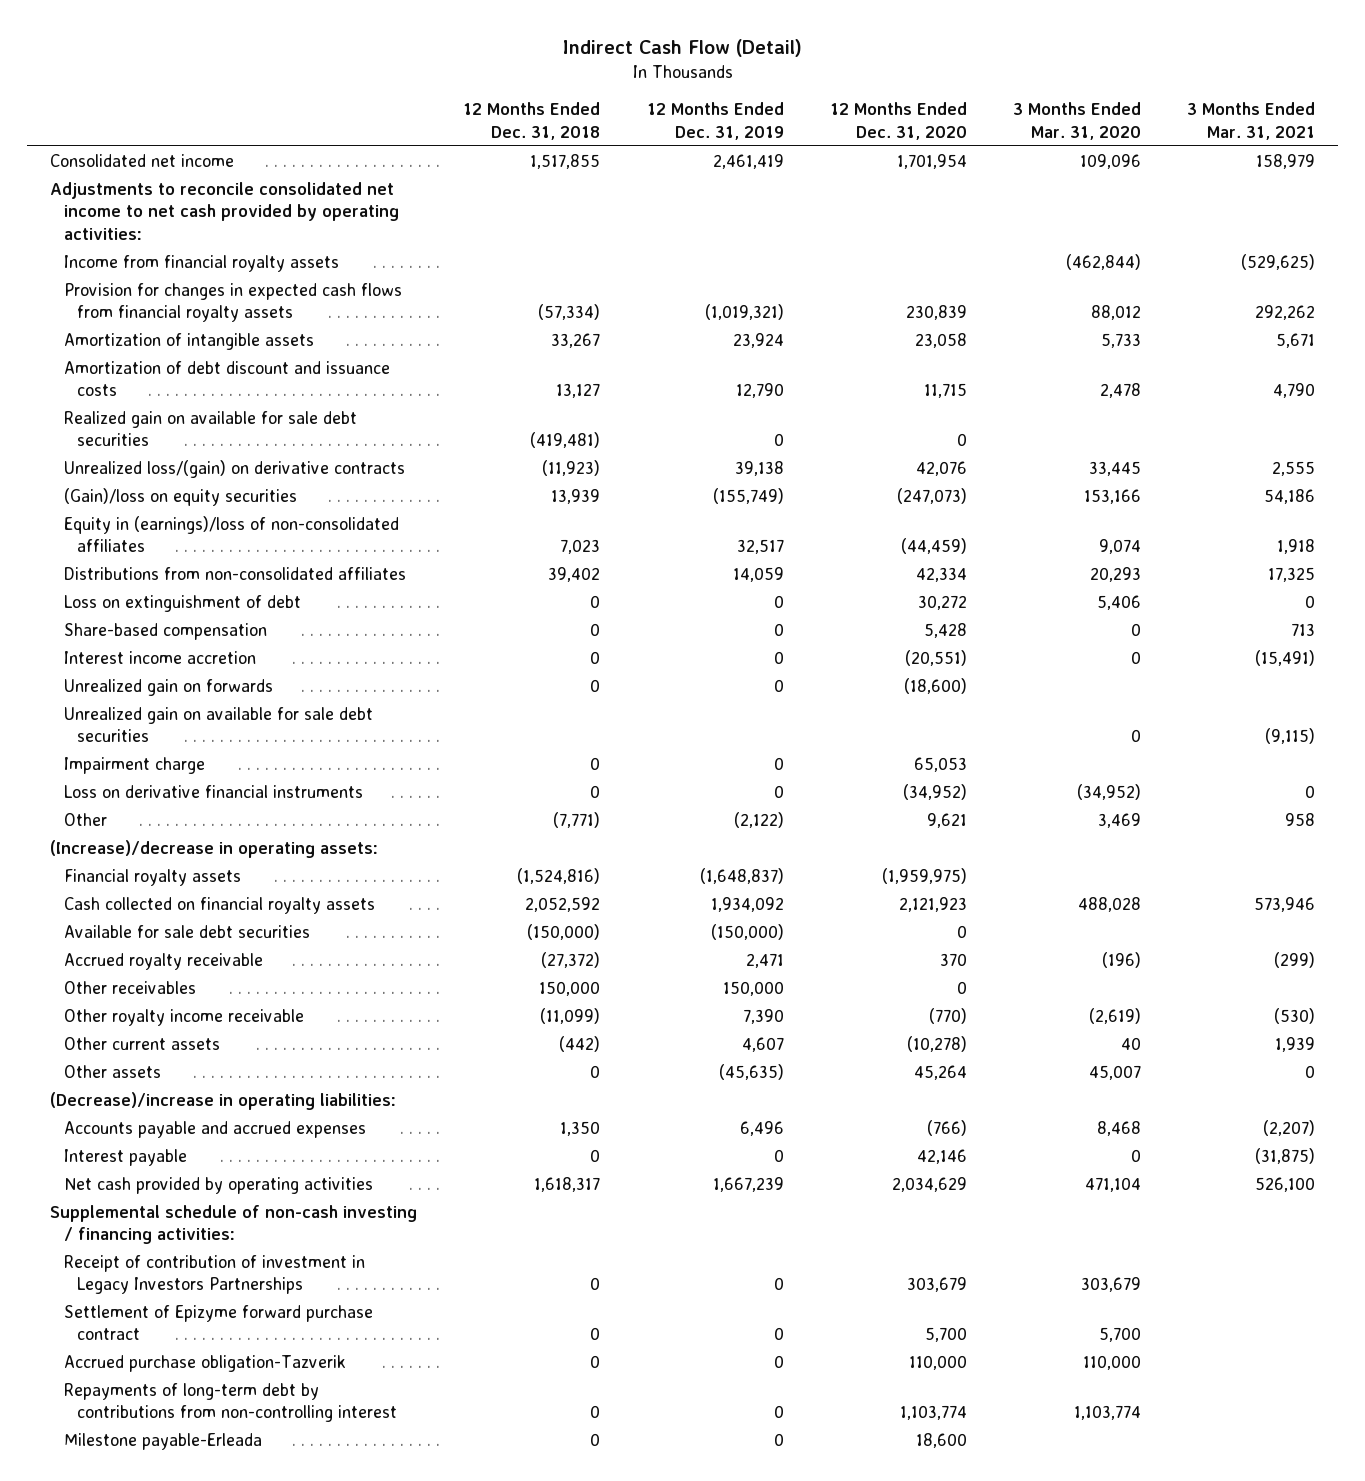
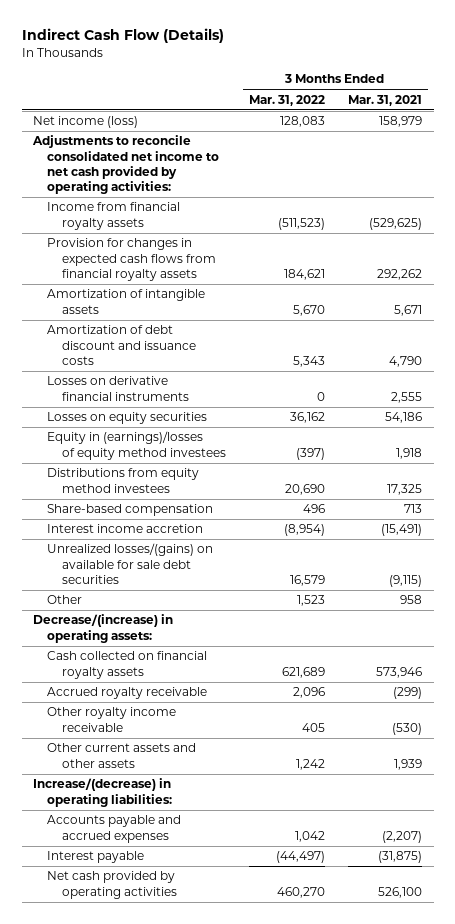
- Indirect Cash Flow (Detail)
+ Indirect Cash Flow (Details)
- | 12 Months Ended Dec. 31, 2018 | 12 Months Ended Dec. 31, 2019 | 12 Months Ended Dec. 31, 2020 | 3 Months Ended Mar. 31, 2020 | 3 Months Ended Mar. 31, 2021
+ | 3 Months Ended Mar. 31, 2022 | 3 Months Ended Mar. 31, 2021
- Consolidated net income | 1,517,855 | 2,461,419 | 1,701,954 | 109,096 | 158,979
+ Net income (loss) | 128,083 | 158,979
- Realized gain on available for sale debt securities | (419,481) | 0 | 0 | |
- Unrealized loss/(gain) on derivative contracts | (11,923) | 39,138 | 42,076 | 33,445 | 2,555
- (Gain)/loss on equity securities | 13,939 | (155,749) | (247,073) | 153,166 | 54,186
- Equity in (earnings)/loss of non-consolidated affiliates | 7,023 | 32,517 | (44,459) | 9,074 | 1,918
- Distributions from non-consolidated affiliates | 39,402 | 14,059 | 42,334 | 20,293 | 17,325
- Loss on extinguishment of debt | 0 | 0 | 30,272 | 5,406 | 0
+ Losses on derivative financial instruments | 0 | 2,555
+ Losses on equity securities | 36,162 | 54,186
+ Equity in (earnings)/losses of equity method investees | (397) | 1,918
+ Distributions from equity method investees | 20,690 | 17,325
- Unrealized gain on forwards | 0 | 0 | (18,600) | |
- Unrealized gain on available for sale debt securities | | | | 0 | (9,115)
- Impairment charge | 0 | 0 | 65,053 | |
- Loss on derivative financial instruments | 0 | 0 | (34,952) | (34,952) | 0
+ Unrealized losses/(gains) on available for sale debt securities | 16,579 | (9,115)
- (Increase)/decrease in operating assets:
- Financial royalty assets | (1,524,816) | (1,648,837) | (1,959,975) | |
+ Decrease/(increase) in operating assets:
- Available for sale debt securities | (150,000) | (150,000) | 0 | |
- Other receivables | 150,000 | 150,000 | 0 | |
- Other current assets | (442) | 4,607 | (10,278) | 40 | 1,939
- Other assets | 0 | (45,635) | 45,264 | 45,007 | 0
- (Decrease)/increase in operating liabilities:
+ Other current assets and other assets | 1,242 | 1,939
+ Increase/(decrease) in operating liabilities:
- Supplemental schedule of non-cash investing / financing activities:
- Receipt of contribution of investment in Legacy Investors Partnerships | 0 | 0 | 303,679 | 303,679 |
- Settlement of Epizyme forward purchase contract | 0 | 0 | 5,700 | 5,700 |
- Accrued purchase obligation-Tazverik | 0 | 0 | 110,000 | 110,000 |
- Repayments of long-term debt by contributions from non-controlling interest | 0 | 0 | 1,103,774 | 1,103,774 |
- Milestone payable-Erleada | 0 | 0 | 18,600 | |

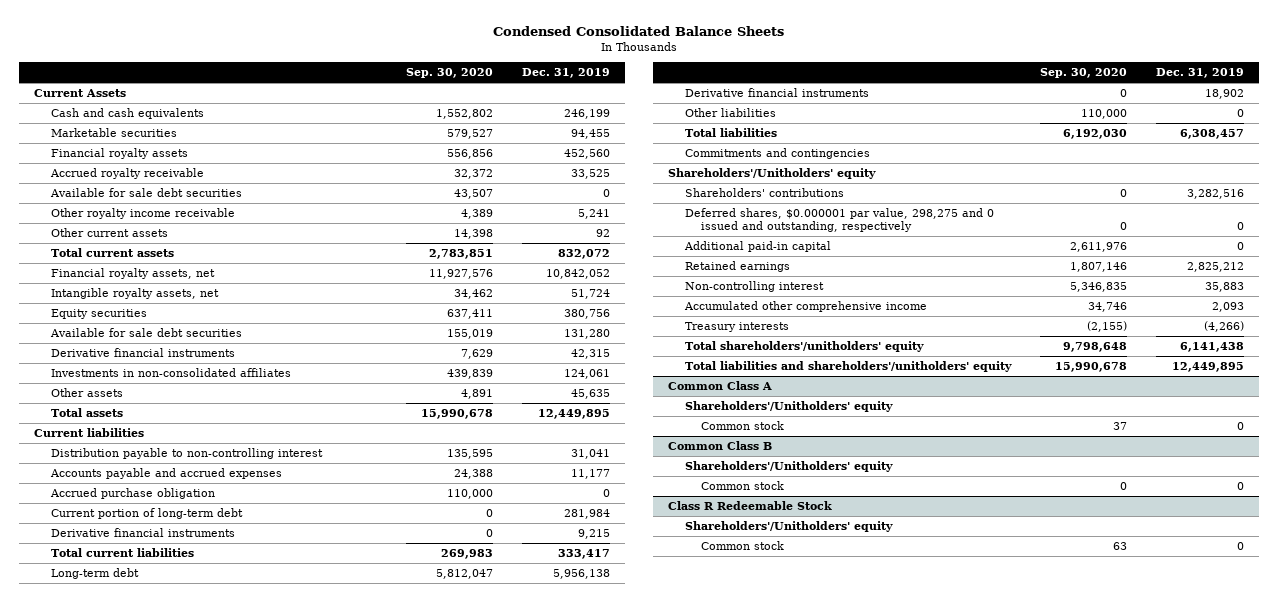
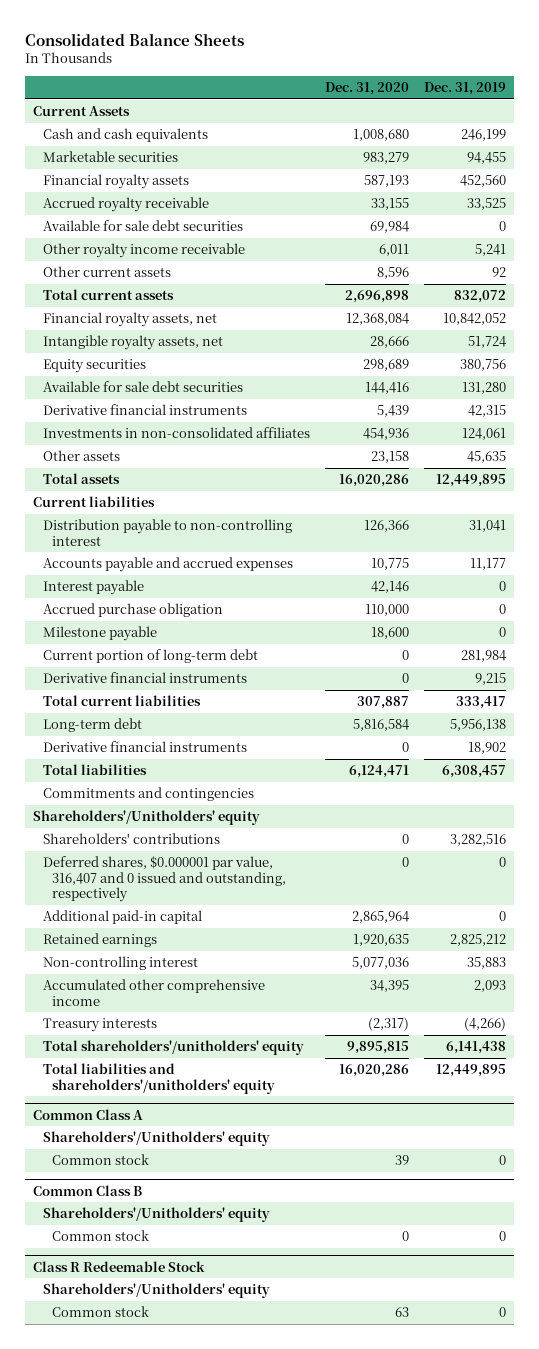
- Condensed Consolidated Balance Sheets
+ Consolidated Balance Sheets
- | Sep. 30, 2020 | Dec. 31, 2019
+ | Dec. 31, 2020 | Dec. 31, 2019
+ Interest payable | 42,146 | 0
+ Milestone payable | 18,600 | 0
- Other liabilities | 110,000 | 0
- Deferred shares, $0.000001 par value, 298,275 and 0 issued and outstanding, respectively | 0 | 0
+ Deferred shares, $0.000001 par value, 316,407 and 0 issued and outstanding, respectively | 0 | 0

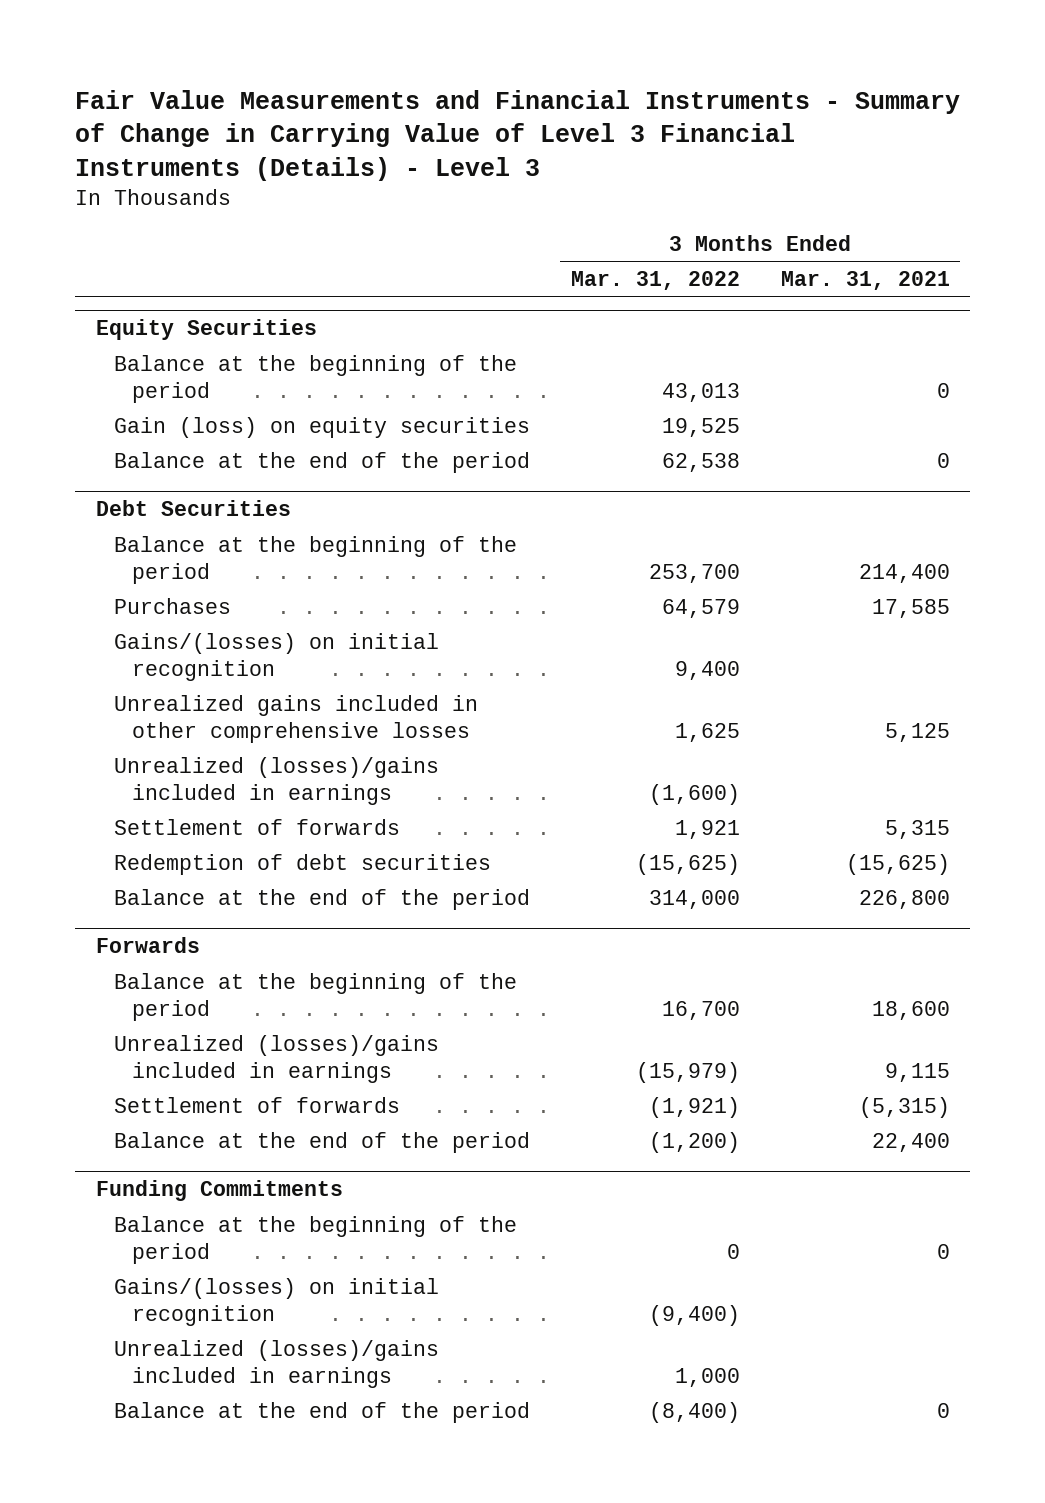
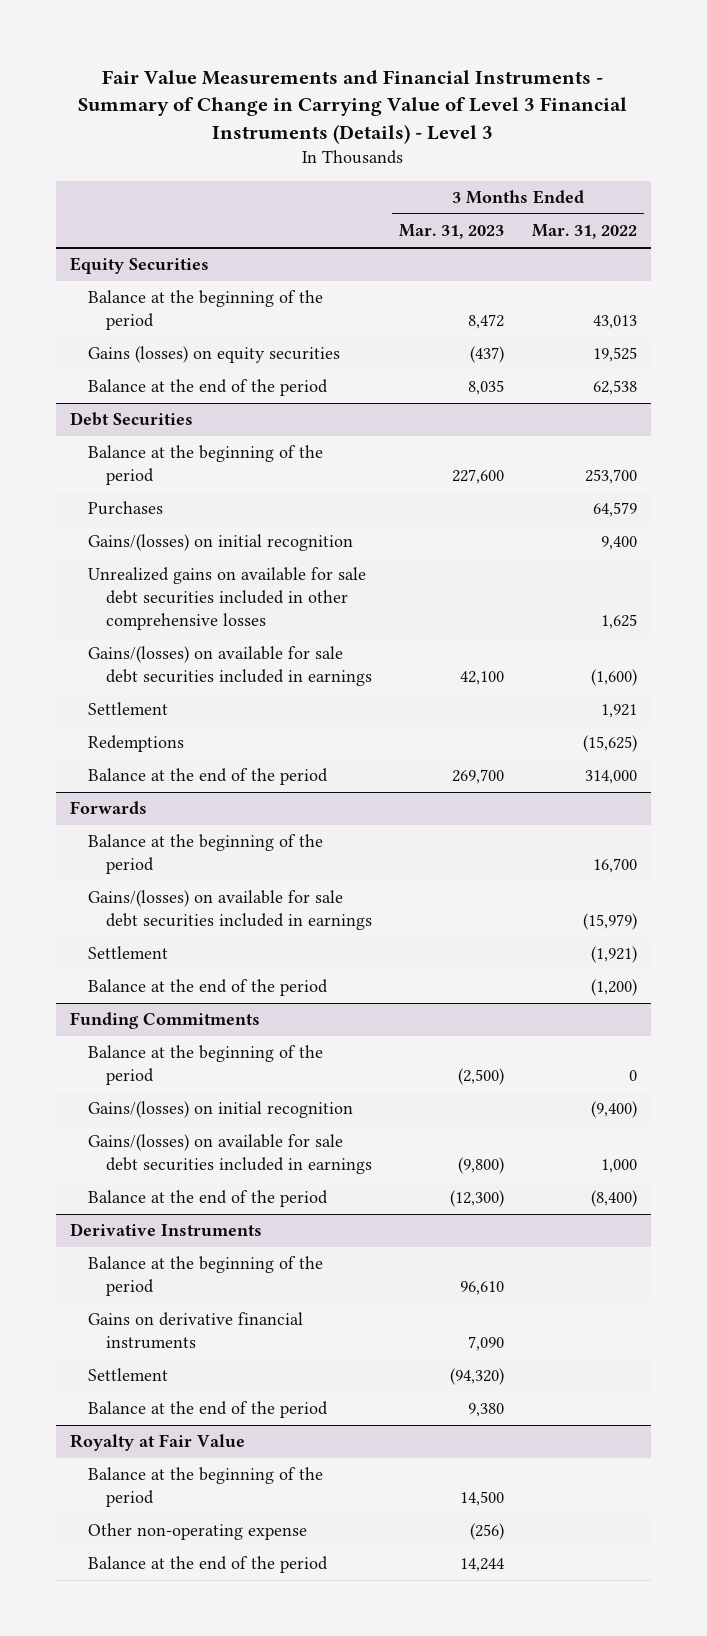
- | 3 Months Ended Mar. 31, 2022 | 3 Months Ended Mar. 31, 2021
+ | 3 Months Ended Mar. 31, 2023 | 3 Months Ended Mar. 31, 2022
@ Equity Securities
- Gain (loss) on equity securities | 19,525 |
+ Gains (losses) on equity securities | (437) | 19,525
@ Debt Securities
- Unrealized gains included in other comprehensive losses | 1,625 | 5,125
- Unrealized (losses)/gains included in earnings | (1,600) |
- Settlement of forwards | 1,921 | 5,315
- Redemption of debt securities | (15,625) | (15,625)
+ Unrealized gains on available for sale debt securities included in other comprehensive losses | | 1,625
+ Gains/(losses) on available for sale debt securities included in earnings | 42,100 | (1,600)
+ Settlement | | 1,921
+ Redemptions | | (15,625)
@ Forwards
- Unrealized (losses)/gains included in earnings | (15,979) | 9,115
- Settlement of forwards | (1,921) | (5,315)
+ Gains/(losses) on available for sale debt securities included in earnings | | (15,979)
+ Settlement | | (1,921)
@ Funding Commitments
- Unrealized (losses)/gains included in earnings | 1,000 |
+ Gains/(losses) on available for sale debt securities included in earnings | (9,800) | 1,000
+ Derivative Instruments
+ Balance at the beginning of the period | 96,610 |
+ Gains on derivative financial instruments | 7,090 |
+ Settlement | (94,320) |
+ Balance at the end of the period | 9,380 |
+ Royalty at Fair Value
+ Balance at the beginning of the period | 14,500 |
+ Other non-operating expense | (256) |
+ Balance at the end of the period | 14,244 |

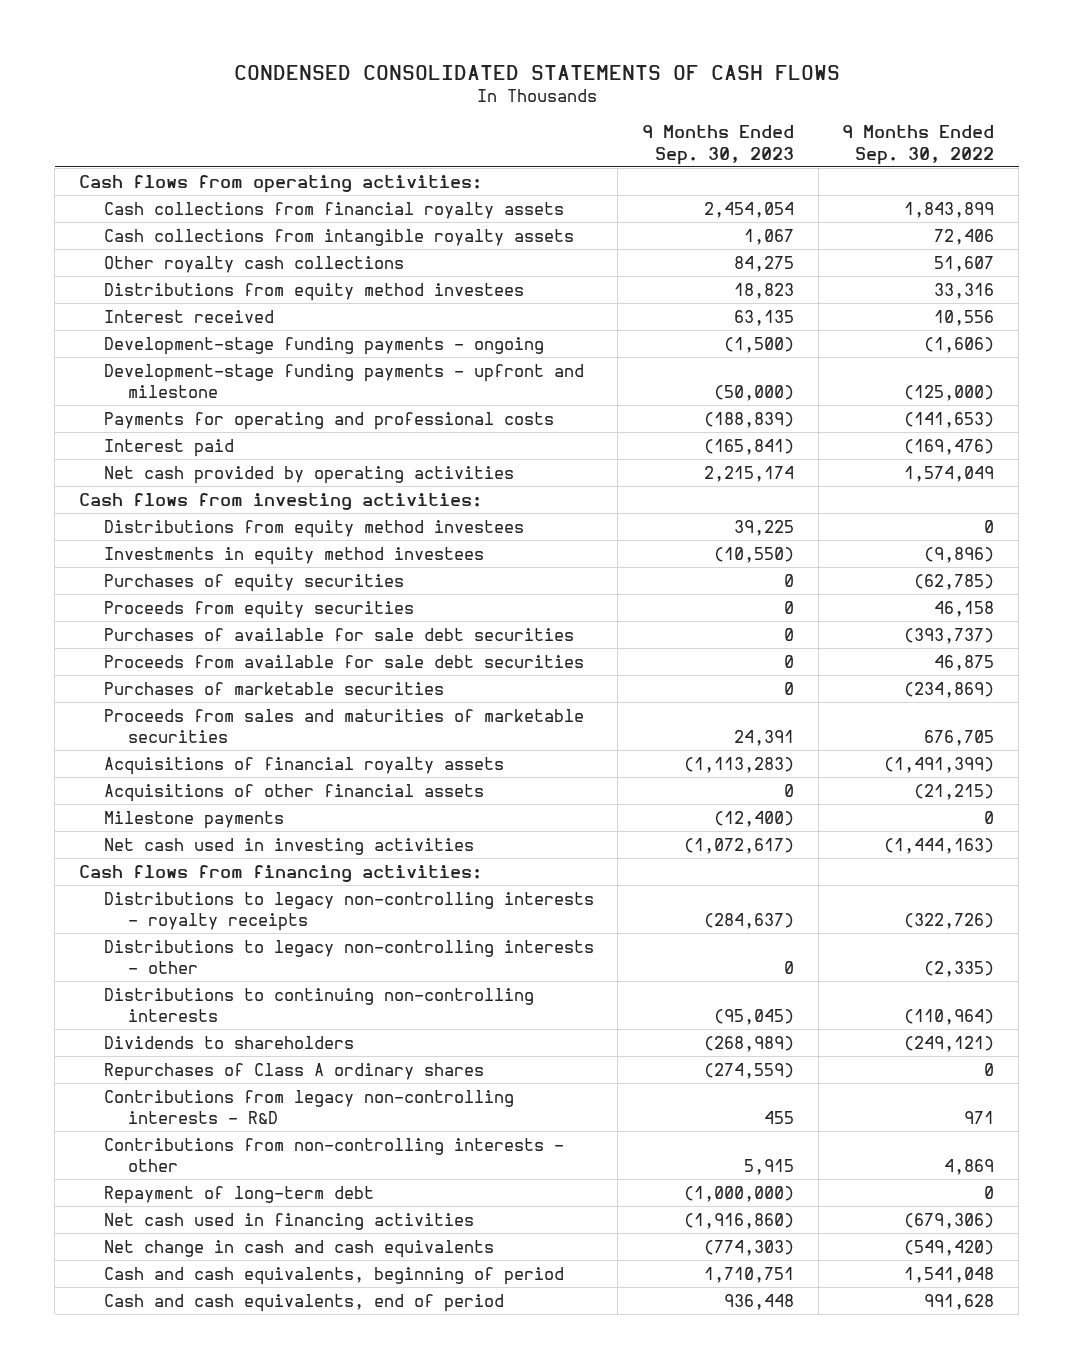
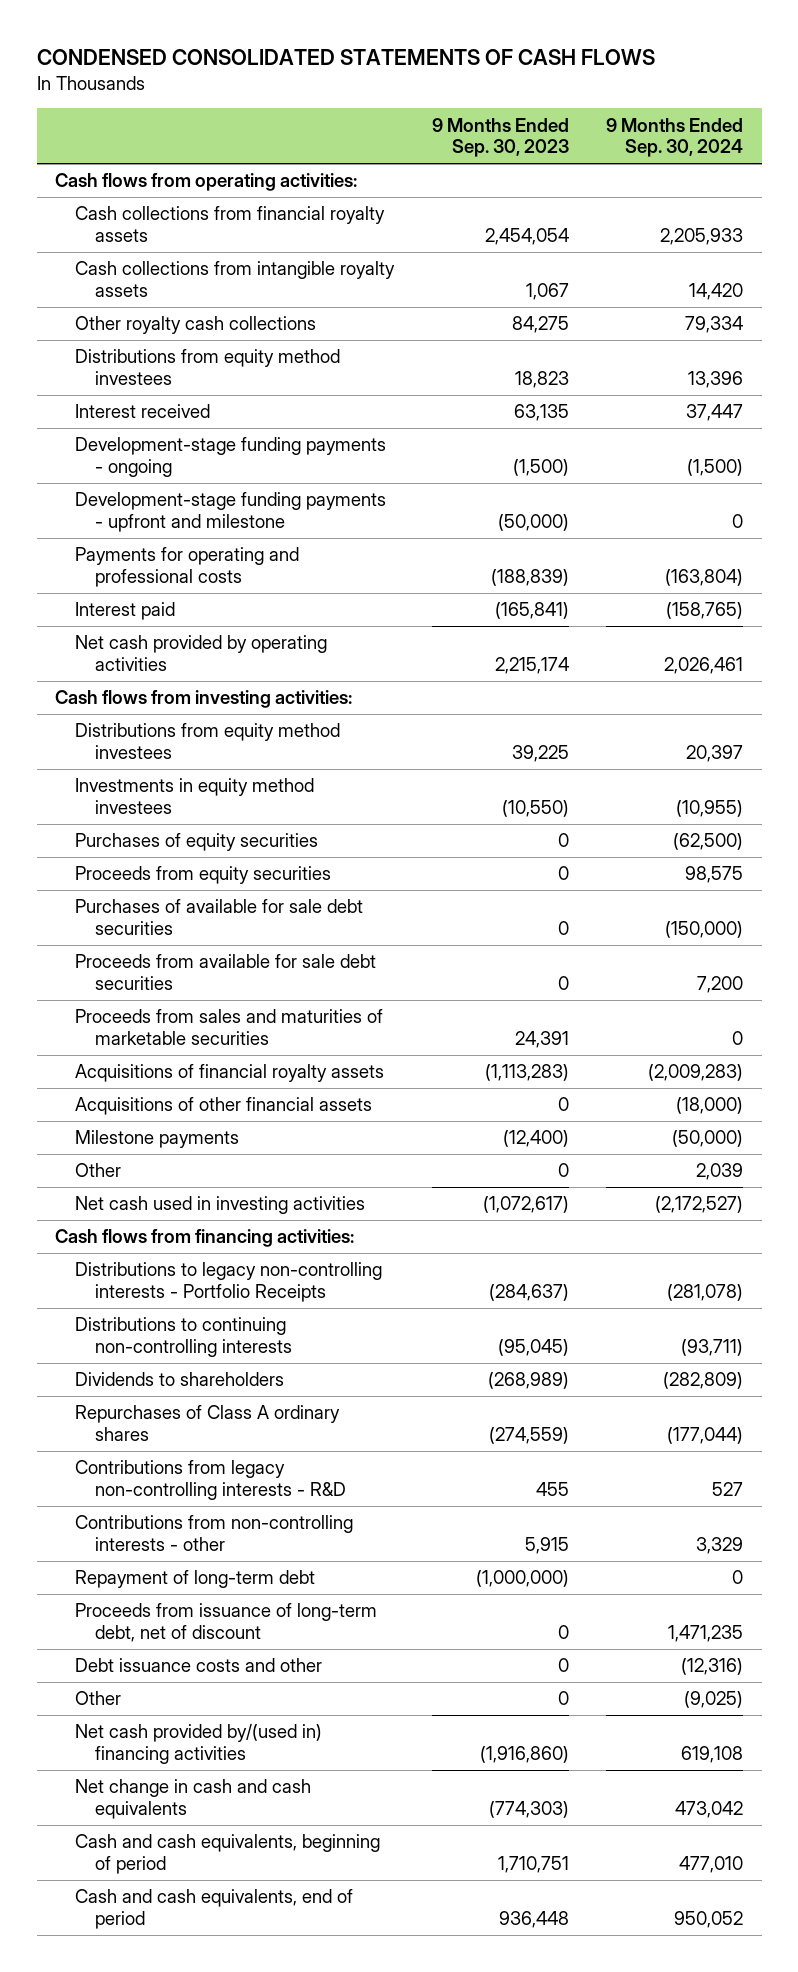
- | 9 Months Ended Sep. 30, 2023 | 9 Months Ended Sep. 30, 2022
+ | 9 Months Ended Sep. 30, 2023 | 9 Months Ended Sep. 30, 2024
- Purchases of marketable securities | 0 | (234,869)
+ Other | 0 | 2,039
- Distributions to legacy non-controlling interests - royalty receipts | (284,637) | (322,726)
- Distributions to legacy non-controlling interests - other | 0 | (2,335)
+ Distributions to legacy non-controlling interests - Portfolio Receipts | (284,637) | (281,078)
- Net cash used in financing activities | (1,916,860) | (679,306)
+ Proceeds from issuance of long-term debt, net of discount | 0 | 1,471,235
+ Debt issuance costs and other | 0 | (12,316)
+ Other | 0 | (9,025)
+ Net cash provided by/(used in) financing activities | (1,916,860) | 619,108

